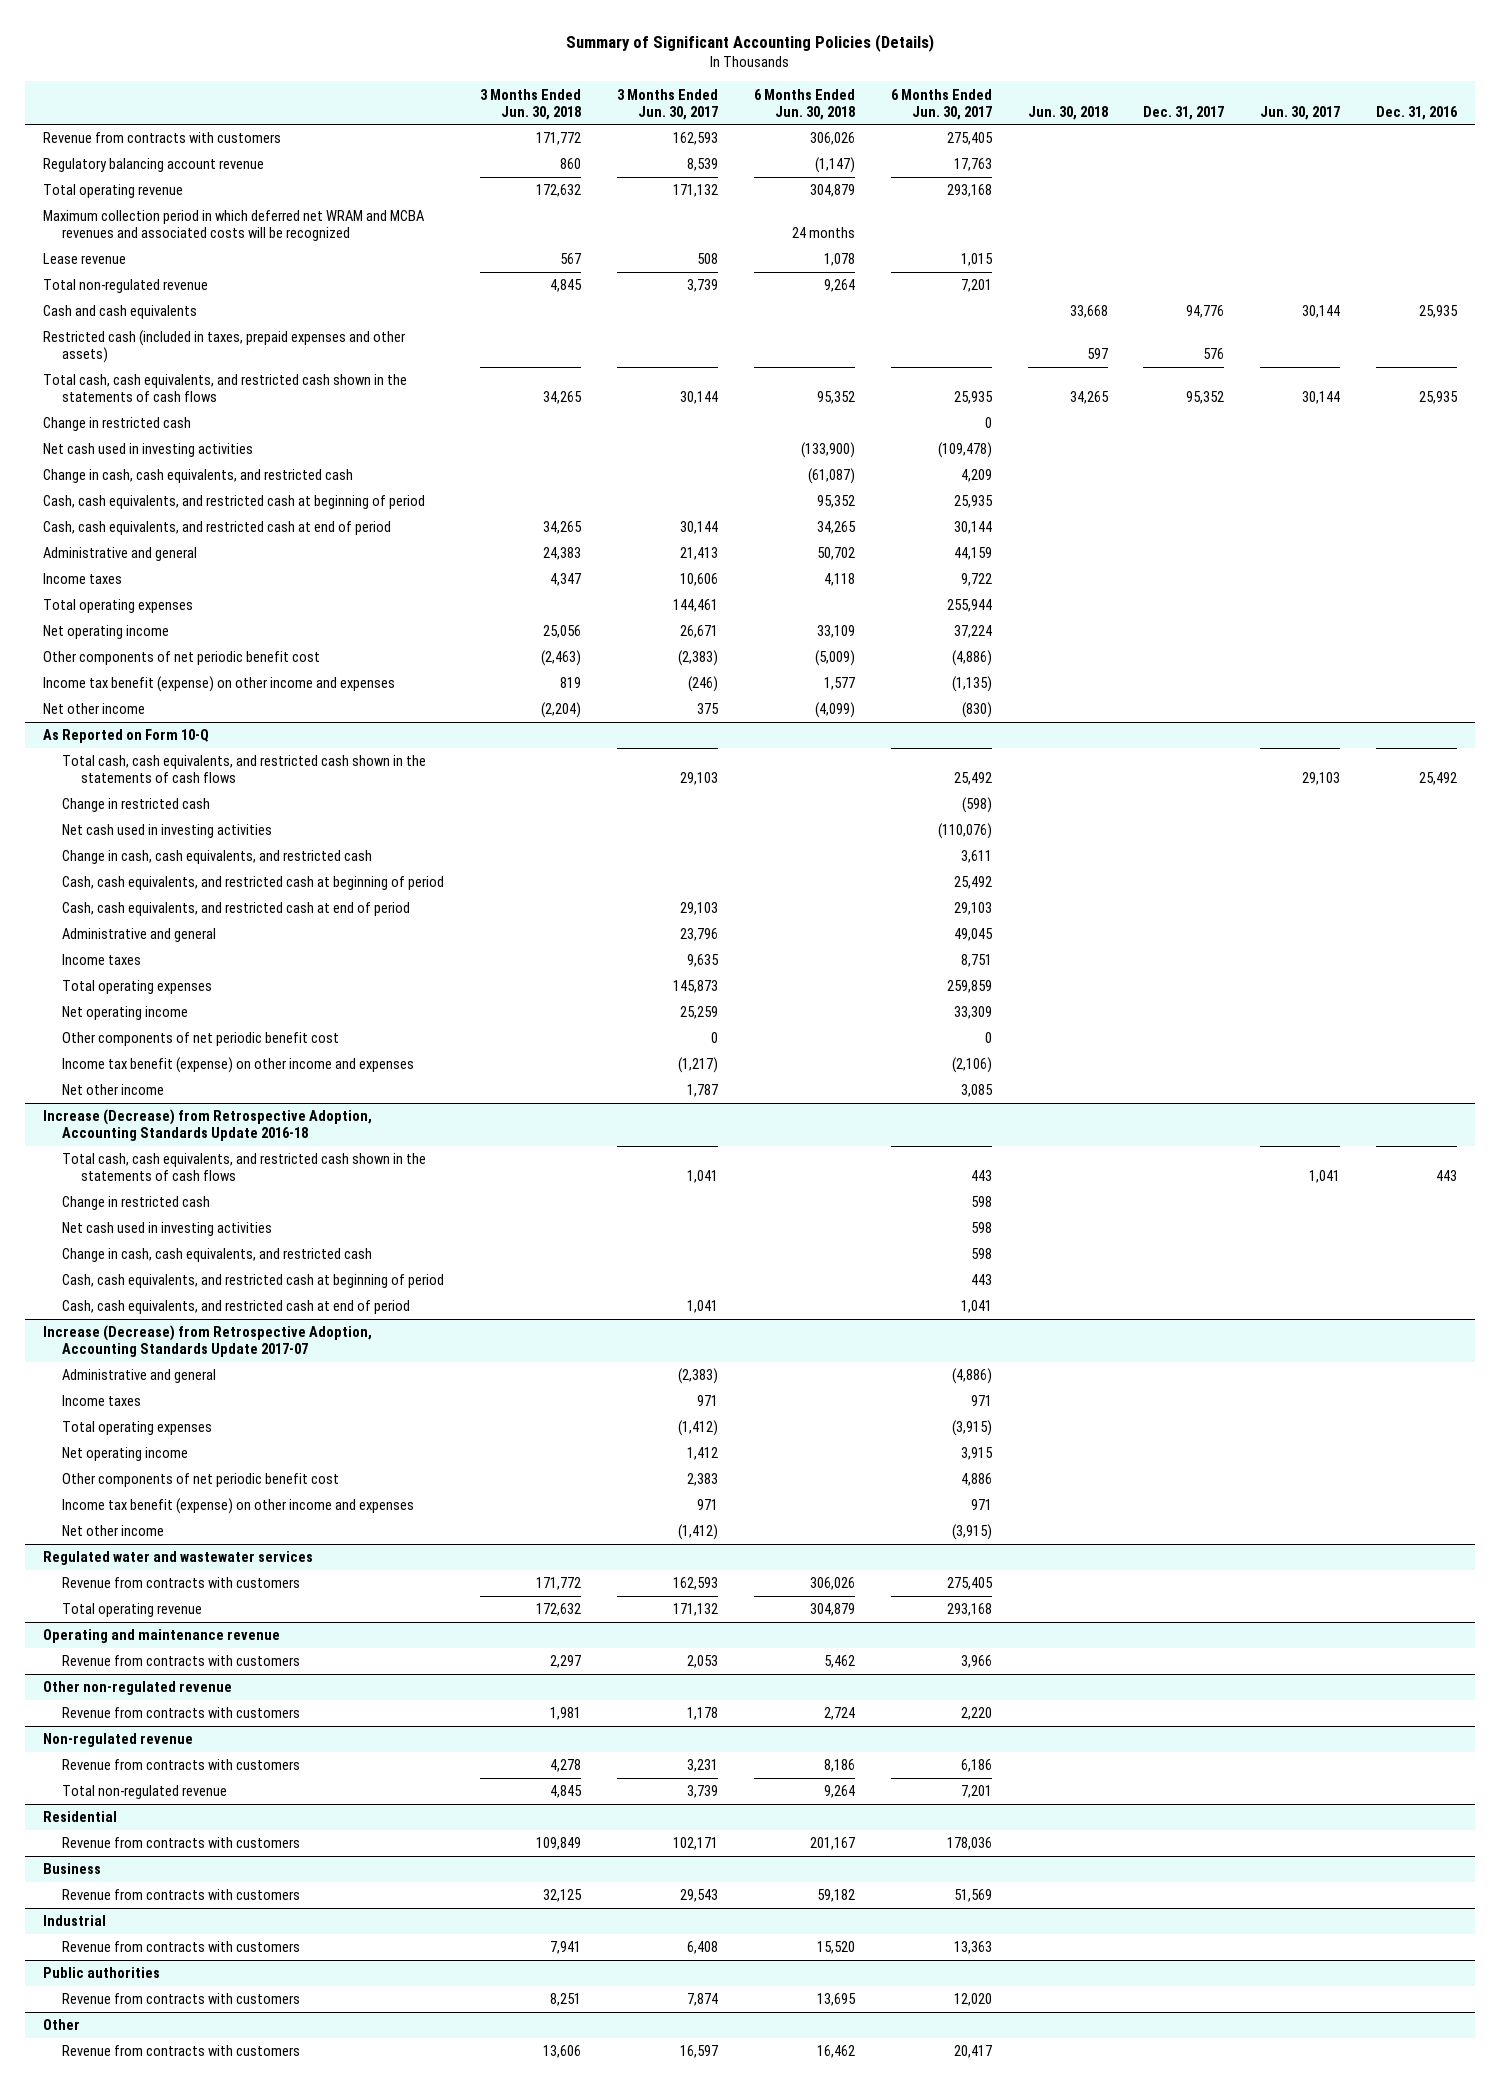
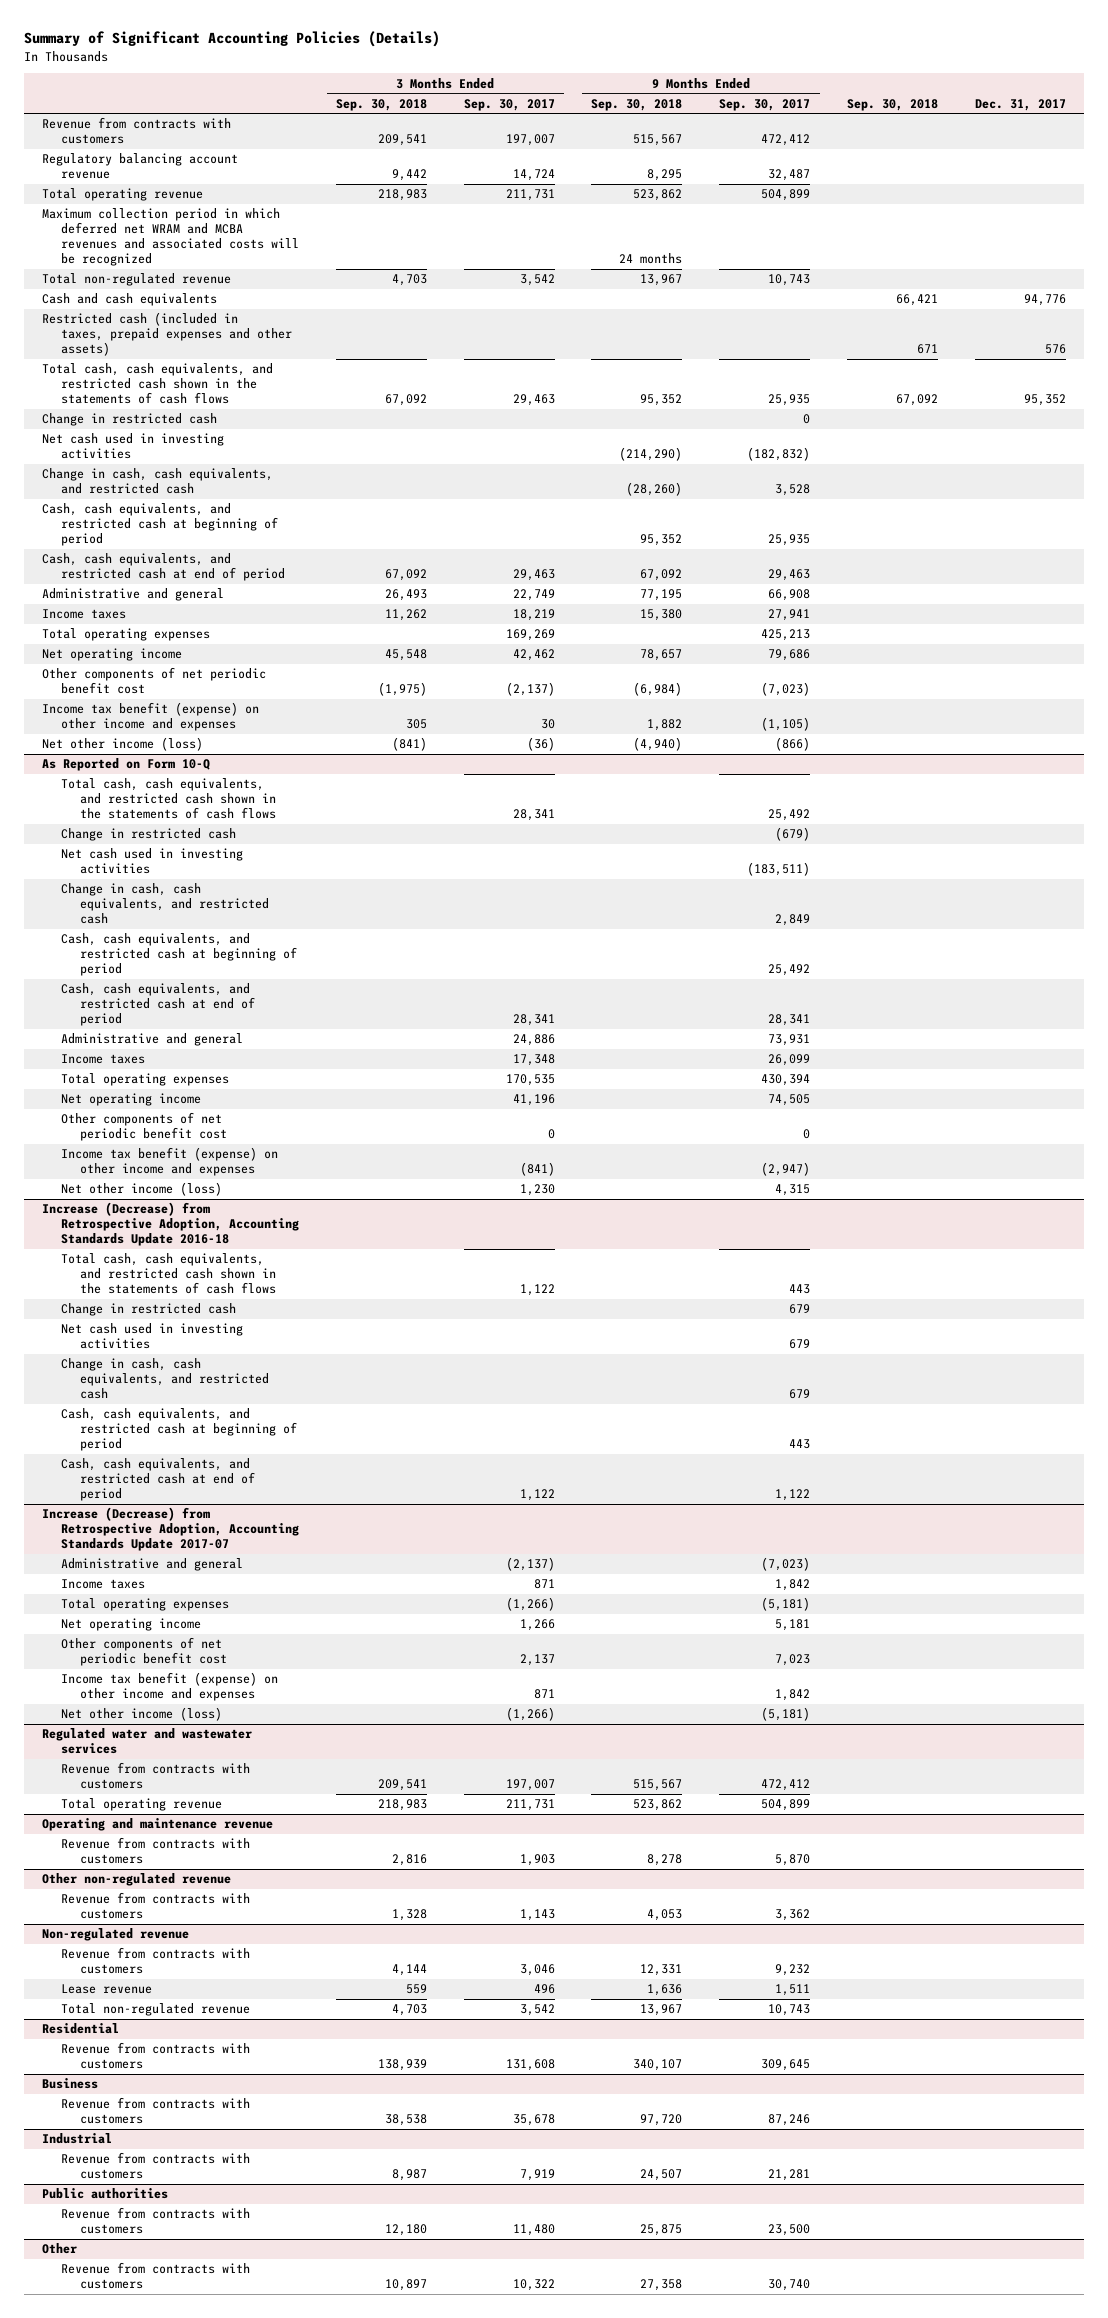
- | 3 Months Ended Jun. 30, 2018 | 3 Months Ended Jun. 30, 2017 | 6 Months Ended Jun. 30, 2018 | 6 Months Ended Jun. 30, 2017 | Jun. 30, 2018 | Dec. 31, 2017 | Jun. 30, 2017 | Dec. 31, 2016
+ | 3 Months Ended Sep. 30, 2018 | 3 Months Ended Sep. 30, 2017 | 9 Months Ended Sep. 30, 2018 | 9 Months Ended Sep. 30, 2017 | Sep. 30, 2018 | Dec. 31, 2017
- Lease revenue | 567 | 508 | 1,078 | 1,015 | | | |
- Net other income | (2,204) | 375 | (4,099) | (830) | | | |
+ Net other income (loss) | (841) | (36) | (4,940) | (866) | |
@ As Reported on Form 10-Q
- Net other income | | 1,787 | | 3,085 | | | |
+ Net other income (loss) | | 1,230 | | 4,315 | |
@ Increase (Decrease) from Retrospective Adoption, Accounting Standards Update 2017-07
- Net other income | | (1,412) | | (3,915) | | | |
+ Net other income (loss) | | (1,266) | | (5,181) | |
@ Non-regulated revenue
+ Lease revenue | 559 | 496 | 1,636 | 1,511 | |

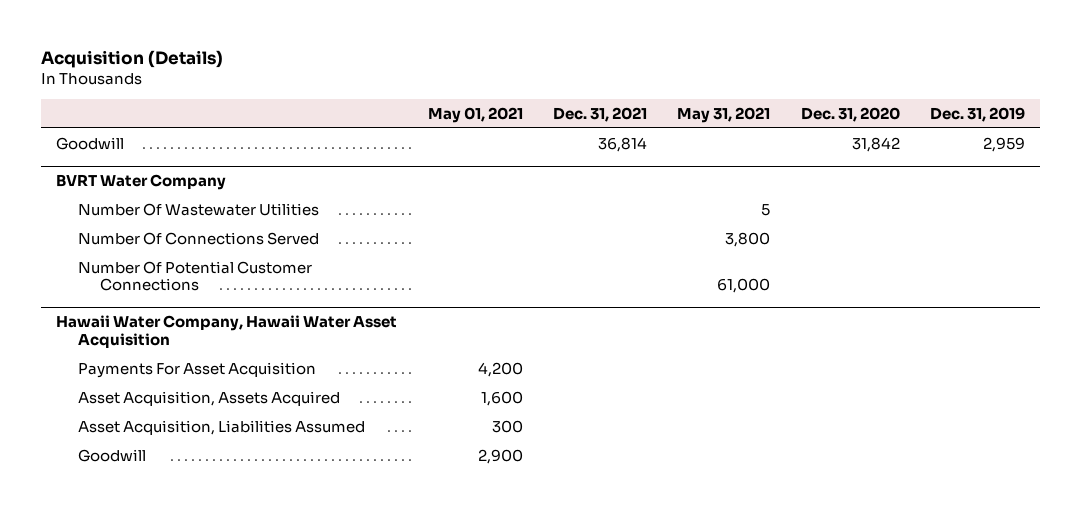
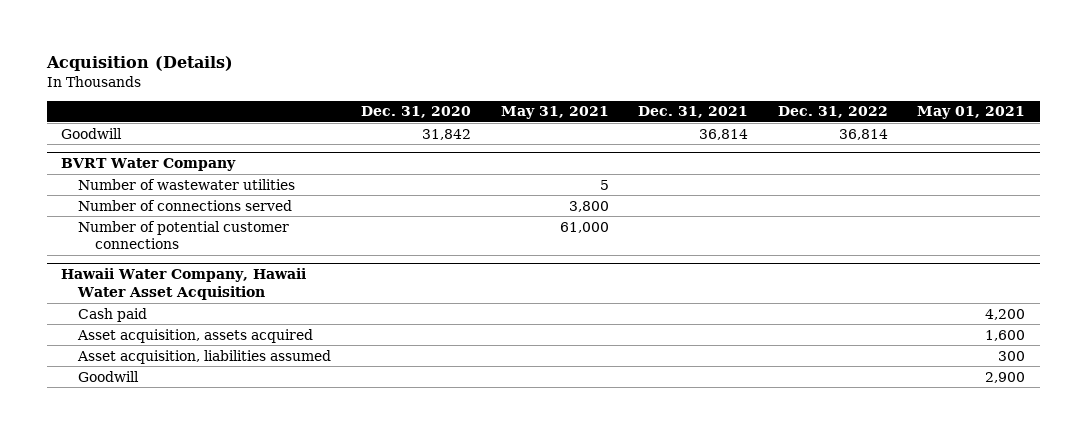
- | May 01, 2021 | Dec. 31, 2021 | May 31, 2021 | Dec. 31, 2020 | Dec. 31, 2019
+ | Dec. 31, 2020 | May 31, 2021 | Dec. 31, 2021 | Dec. 31, 2022 | May 01, 2021
@ BVRT Water Company
- Number Of Wastewater Utilities | | | 5 | |
- Number Of Connections Served | | | 3,800 | |
- Number Of Potential Customer Connections | | | 61,000 | |
+ Number of wastewater utilities | | 5 | | |
+ Number of connections served | | 3,800 | | |
+ Number of potential customer connections | | 61,000 | | |
@ Hawaii Water Company, Hawaii Water Asset Acquisition
- Payments For Asset Acquisition | 4,200 | | | |
- Asset Acquisition, Assets Acquired | 1,600 | | | |
- Asset Acquisition, Liabilities Assumed | 300 | | | |
+ Cash paid | | | | | 4,200
+ Asset acquisition, assets acquired | | | | | 1,600
+ Asset acquisition, liabilities assumed | | | | | 300

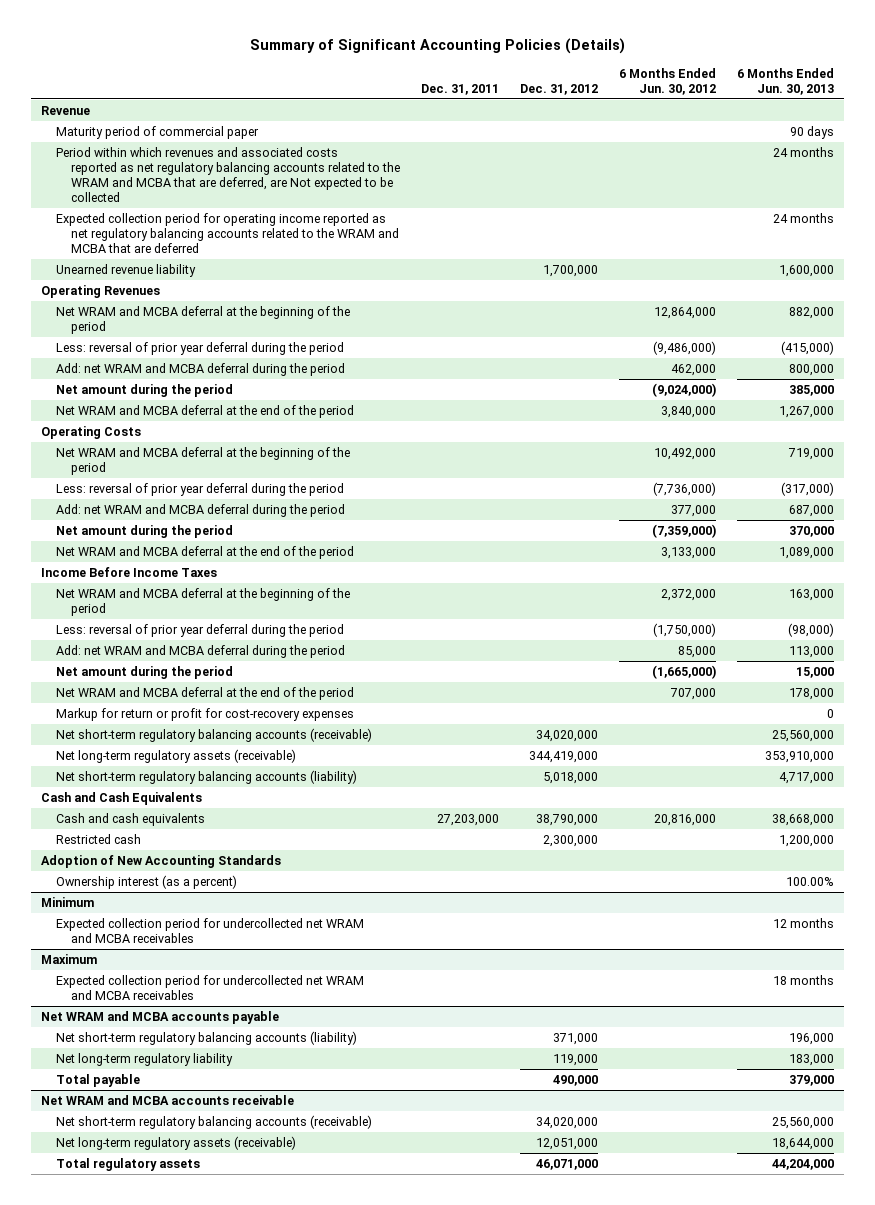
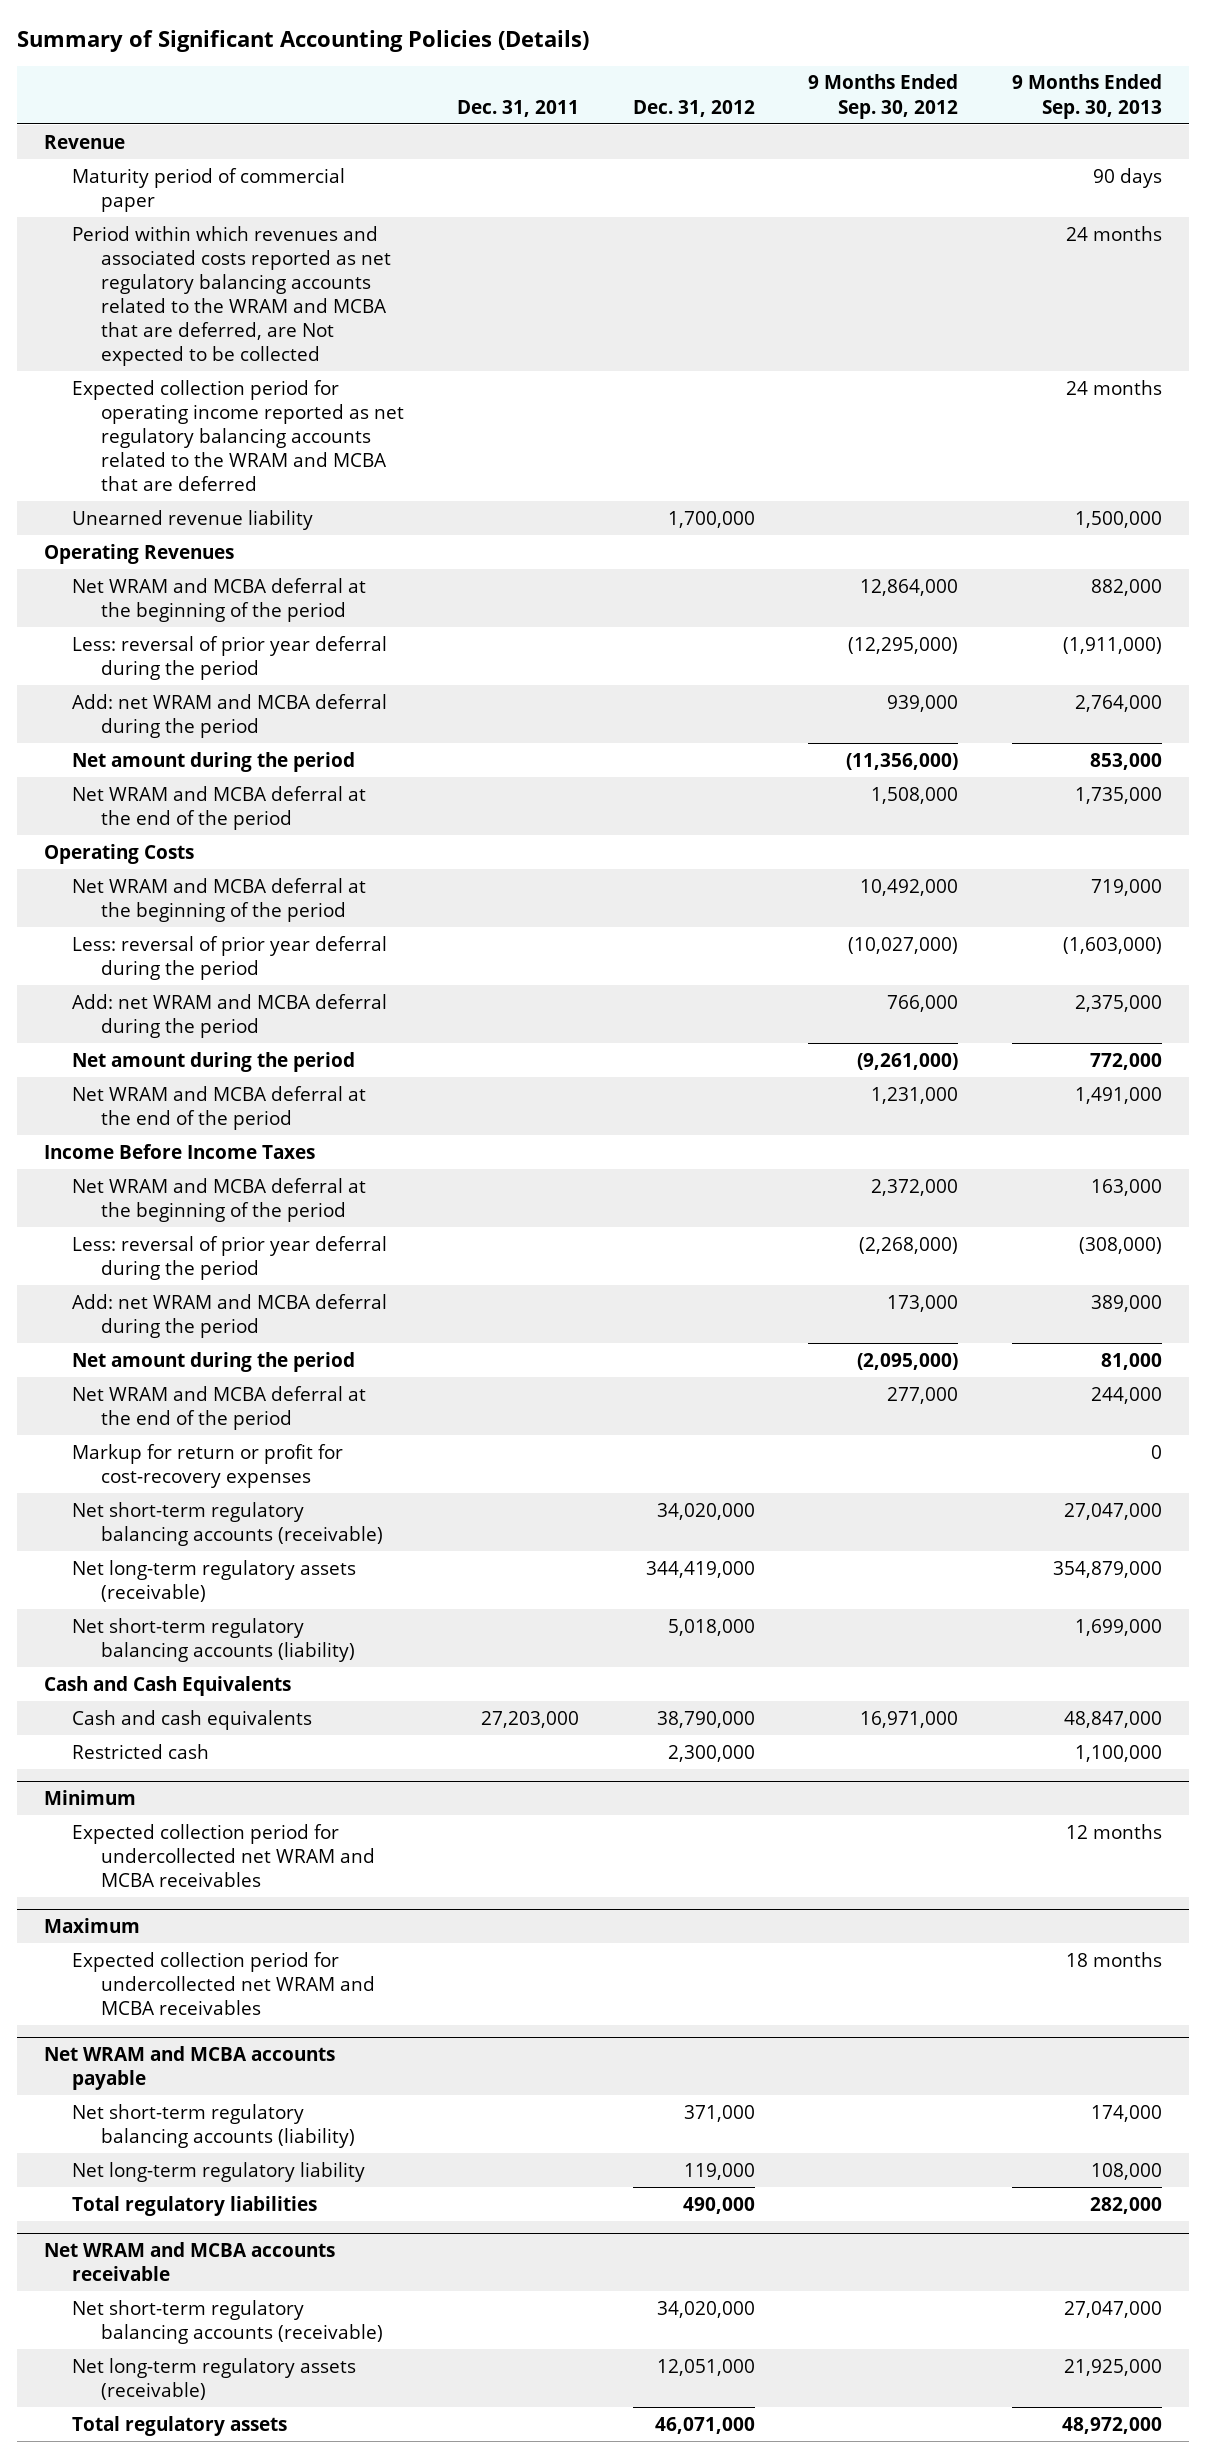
- | Dec. 31, 2011 | Dec. 31, 2012 | 6 Months Ended Jun. 30, 2012 | 6 Months Ended Jun. 30, 2013
+ | Dec. 31, 2011 | Dec. 31, 2012 | 9 Months Ended Sep. 30, 2012 | 9 Months Ended Sep. 30, 2013
- Adoption of New Accounting Standards
- Ownership interest (as a percent) | | | | 100.00%
@ Net WRAM and MCBA accounts payable
- Total payable | | 490,000 | | 379,000
+ Total regulatory liabilities | | 490,000 | | 282,000

